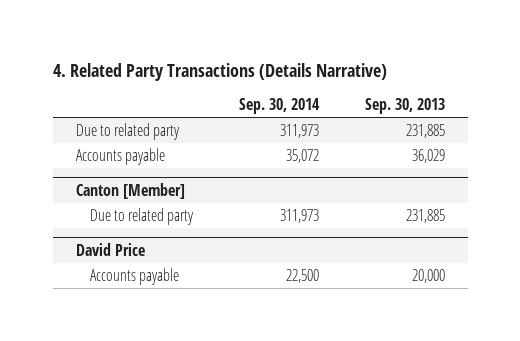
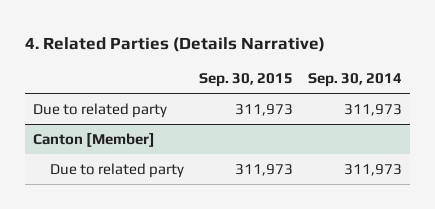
- 4. Related Party Transactions (Details Narrative)
+ 4. Related Parties (Details Narrative)
- | Sep. 30, 2014 | Sep. 30, 2013
+ | Sep. 30, 2015 | Sep. 30, 2014
- Accounts payable | 35,072 | 36,029
- David Price
- Accounts payable | 22,500 | 20,000

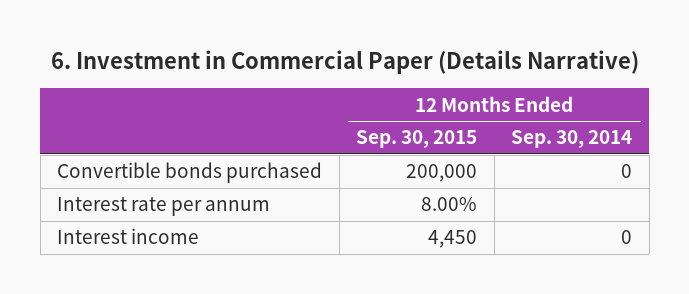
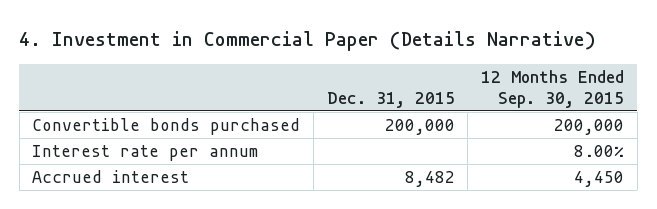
- 6. Investment in Commercial Paper (Details Narrative)
+ 4. Investment in Commercial Paper (Details Narrative)
- | 12 Months Ended Sep. 30, 2015 | 12 Months Ended Sep. 30, 2014
+ | Dec. 31, 2015 | 12 Months Ended Sep. 30, 2015
- Interest income | 4,450 | 0
+ Accrued interest | 8,482 | 4,450

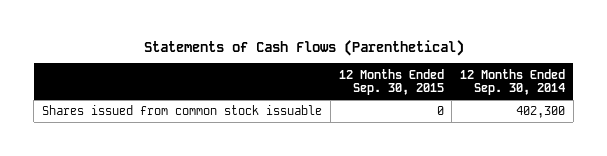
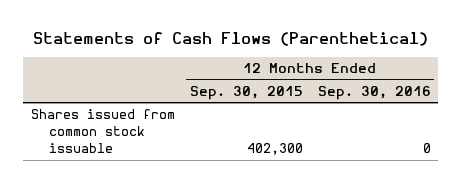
- | 12 Months Ended Sep. 30, 2015 | 12 Months Ended Sep. 30, 2014
+ | 12 Months Ended Sep. 30, 2015 | 12 Months Ended Sep. 30, 2016
- Shares issued from common stock issuable | 0 | 402,300
+ Shares issued from common stock issuable | 402,300 | 0

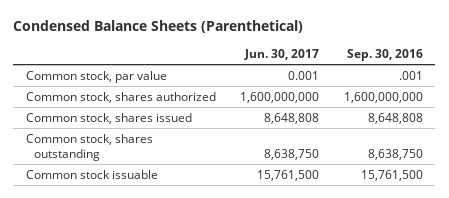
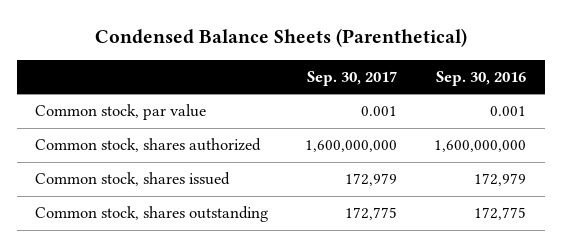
- | Jun. 30, 2017 | Sep. 30, 2016
+ | Sep. 30, 2017 | Sep. 30, 2016
- Common stock, par value | 0.001 | .001
+ Common stock, par value | 0.001 | 0.001
- Common stock, shares issued | 8,648,808 | 8,648,808
- Common stock, shares outstanding | 8,638,750 | 8,638,750
- Common stock issuable | 15,761,500 | 15,761,500
+ Common stock, shares issued | 172,979 | 172,979
+ Common stock, shares outstanding | 172,775 | 172,775

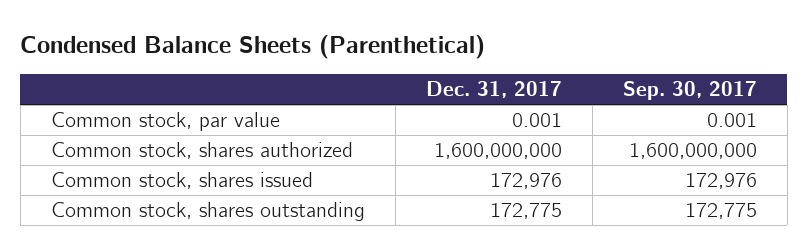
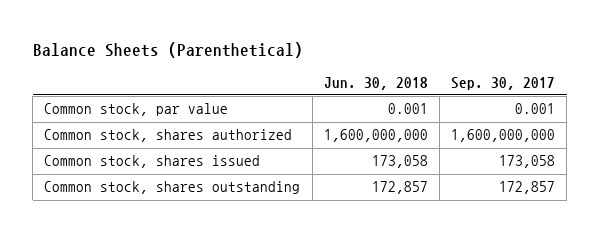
- Condensed Balance Sheets (Parenthetical)
+ Balance Sheets (Parenthetical)
- | Dec. 31, 2017 | Sep. 30, 2017
+ | Jun. 30, 2018 | Sep. 30, 2017
- Common stock, shares issued | 172,976 | 172,976
- Common stock, shares outstanding | 172,775 | 172,775
+ Common stock, shares issued | 173,058 | 173,058
+ Common stock, shares outstanding | 172,857 | 172,857

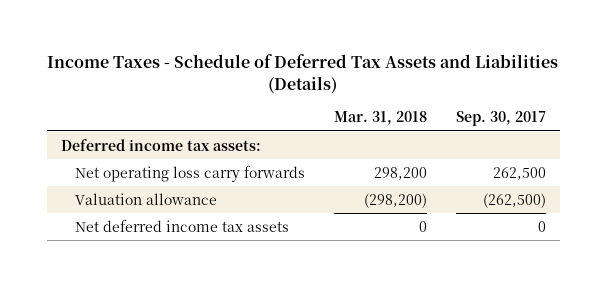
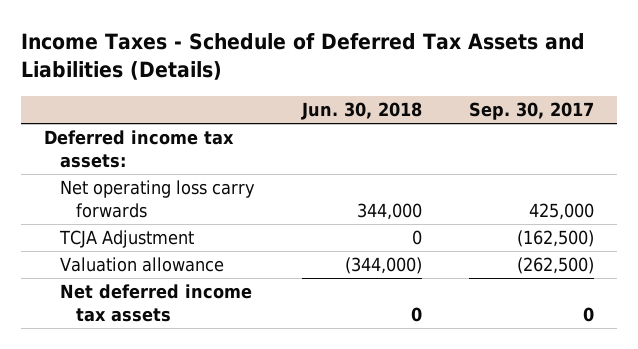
- | Mar. 31, 2018 | Sep. 30, 2017
+ | Jun. 30, 2018 | Sep. 30, 2017
- Net operating loss carry forwards | 298,200 | 262,500
+ Net operating loss carry forwards | 344,000 | 425,000
+ TCJA Adjustment | 0 | (162,500)

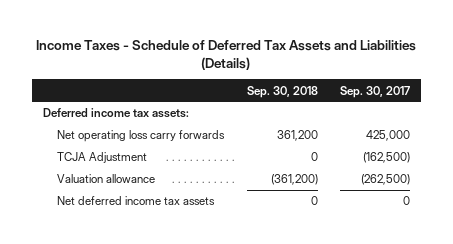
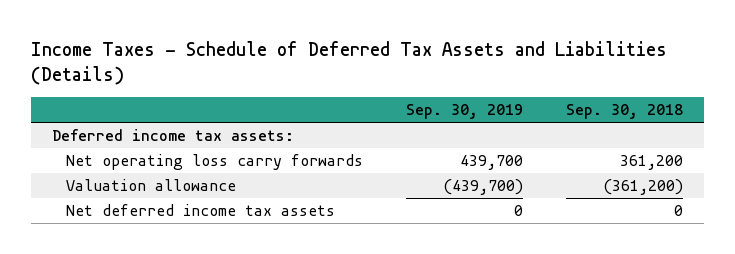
- | Sep. 30, 2018 | Sep. 30, 2017
+ | Sep. 30, 2019 | Sep. 30, 2018
- TCJA Adjustment | 0 | (162,500)

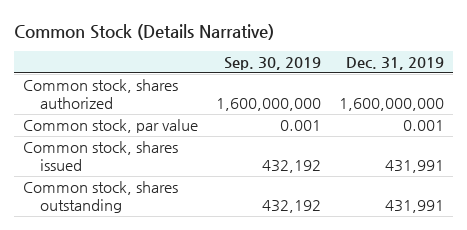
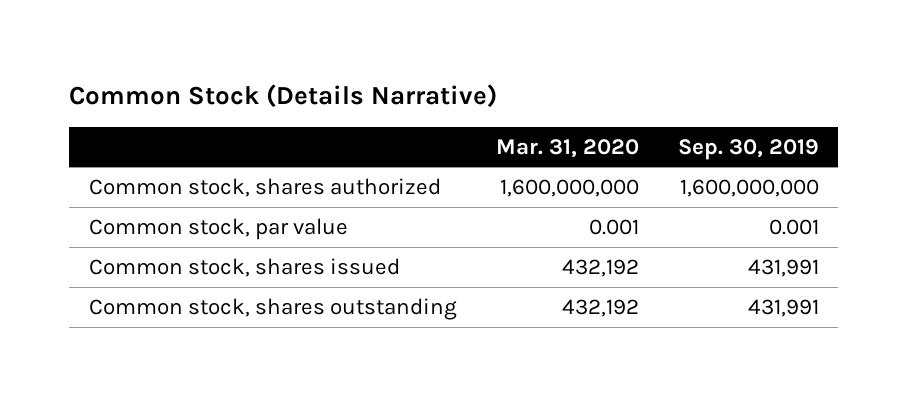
- | Sep. 30, 2019 | Dec. 31, 2019
+ | Mar. 31, 2020 | Sep. 30, 2019
- Common stock, shares issued | 432,192 | 431,991
- Common stock, shares outstanding | 432,192 | 431,991
+ Common stock, shares issued | 432,192 | 431,991
+ Common stock, shares outstanding | 432,192 | 431,991

